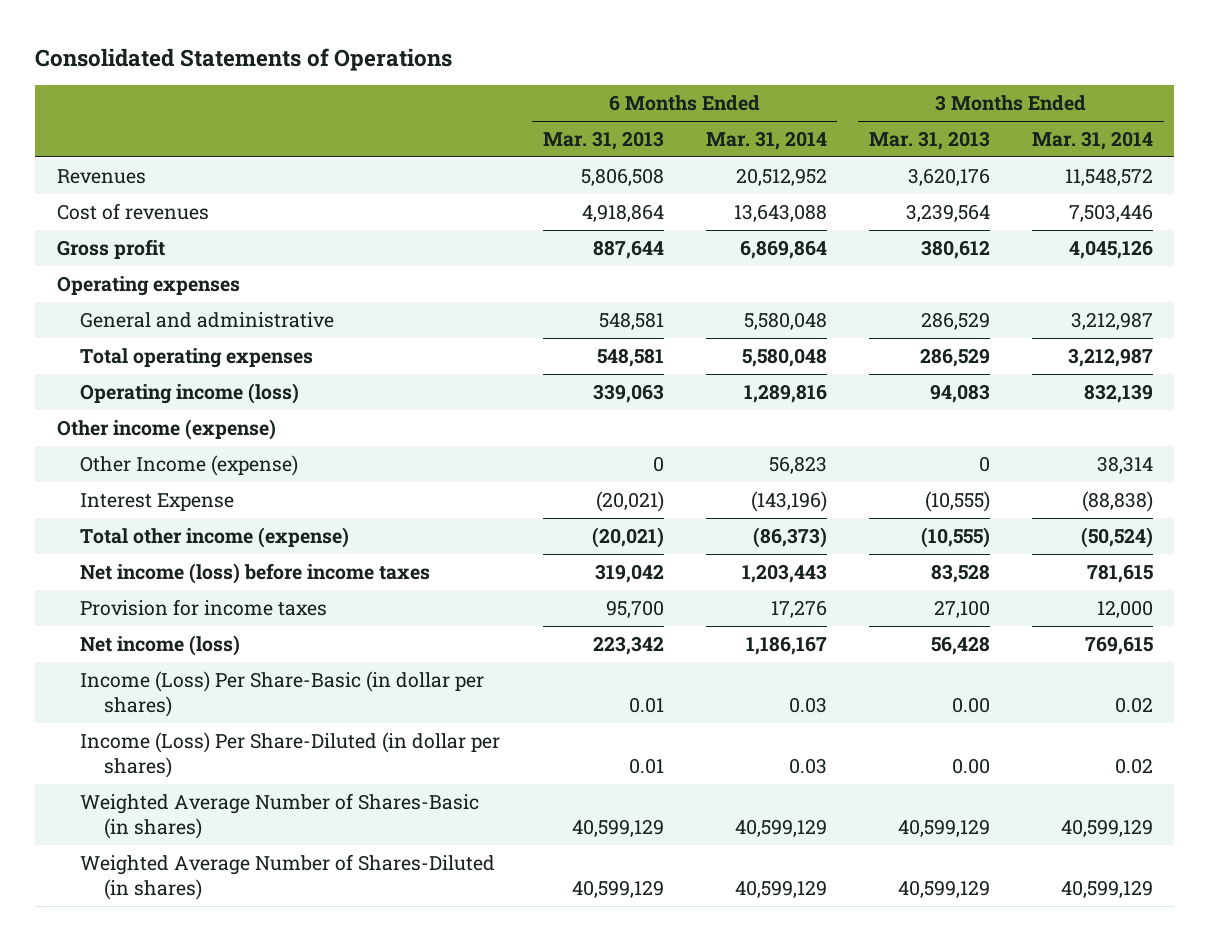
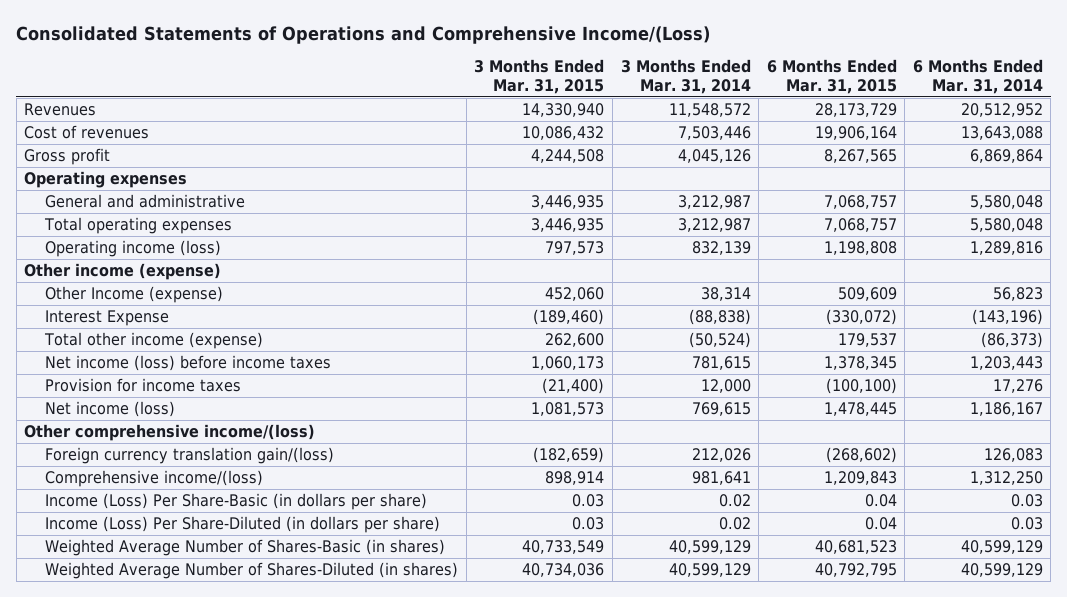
- Consolidated Statements of Operations
+ Consolidated Statements of Operations and Comprehensive Income/(Loss)
- | 6 Months Ended Mar. 31, 2013 | 6 Months Ended Mar. 31, 2014 | 3 Months Ended Mar. 31, 2013 | 3 Months Ended Mar. 31, 2014
+ | 3 Months Ended Mar. 31, 2015 | 3 Months Ended Mar. 31, 2014 | 6 Months Ended Mar. 31, 2015 | 6 Months Ended Mar. 31, 2014
- Income (Loss) Per Share-Basic (in dollar per shares) | 0.01 | 0.03 | 0.00 | 0.02
- Income (Loss) Per Share-Diluted (in dollar per shares) | 0.01 | 0.03 | 0.00 | 0.02
+ Other comprehensive income/(loss)
+ Foreign currency translation gain/(loss) | (182,659) | 212,026 | (268,602) | 126,083
+ Comprehensive income/(loss) | 898,914 | 981,641 | 1,209,843 | 1,312,250
+ Income (Loss) Per Share-Basic (in dollars per share) | 0.03 | 0.02 | 0.04 | 0.03
+ Income (Loss) Per Share-Diluted (in dollars per share) | 0.03 | 0.02 | 0.04 | 0.03

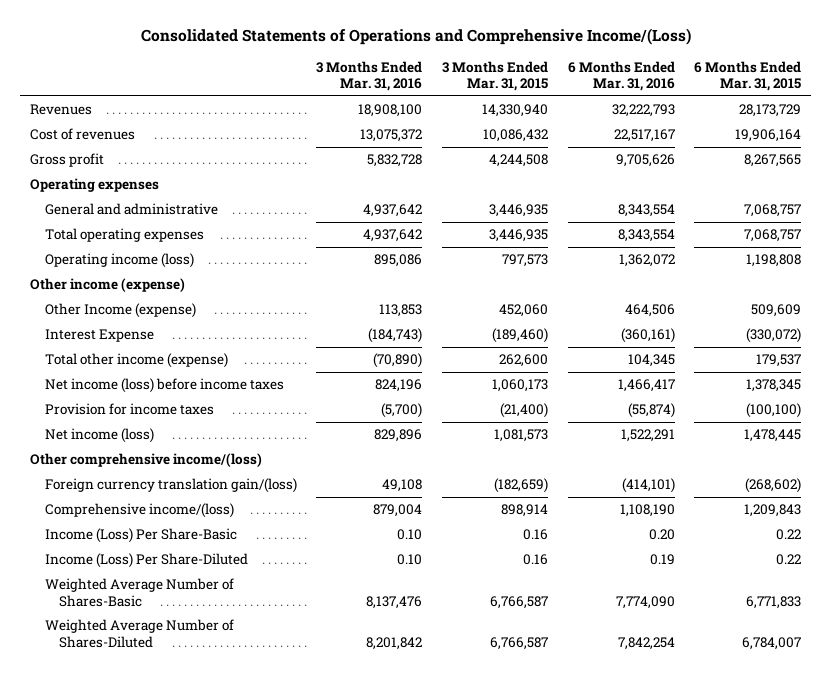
- | 3 Months Ended Mar. 31, 2015 | 3 Months Ended Mar. 31, 2014 | 6 Months Ended Mar. 31, 2015 | 6 Months Ended Mar. 31, 2014
+ | 3 Months Ended Mar. 31, 2016 | 3 Months Ended Mar. 31, 2015 | 6 Months Ended Mar. 31, 2016 | 6 Months Ended Mar. 31, 2015
- Income (Loss) Per Share-Basic (in dollars per share) | 0.03 | 0.02 | 0.04 | 0.03
- Income (Loss) Per Share-Diluted (in dollars per share) | 0.03 | 0.02 | 0.04 | 0.03
- Weighted Average Number of Shares-Basic (in shares) | 40,733,549 | 40,599,129 | 40,681,523 | 40,599,129
- Weighted Average Number of Shares-Diluted (in shares) | 40,734,036 | 40,599,129 | 40,792,795 | 40,599,129
+ Income (Loss) Per Share-Basic | 0.10 | 0.16 | 0.20 | 0.22
+ Income (Loss) Per Share-Diluted | 0.10 | 0.16 | 0.19 | 0.22
+ Weighted Average Number of Shares-Basic | 8,137,476 | 6,766,587 | 7,774,090 | 6,771,833
+ Weighted Average Number of Shares-Diluted | 8,201,842 | 6,766,587 | 7,842,254 | 6,784,007

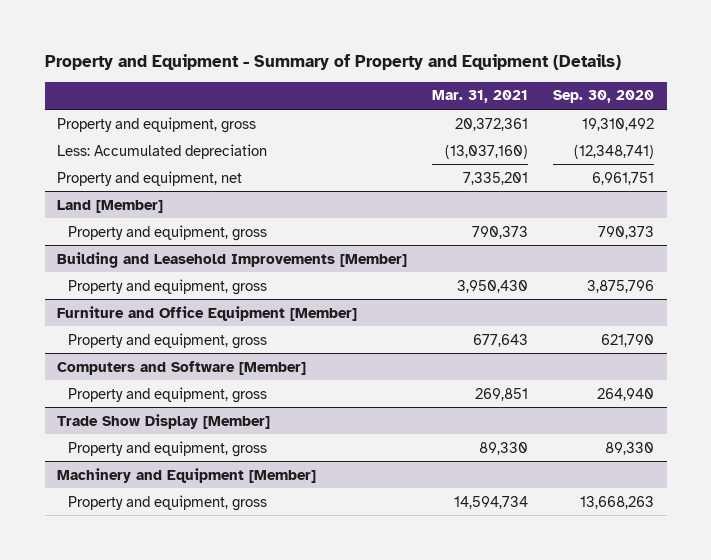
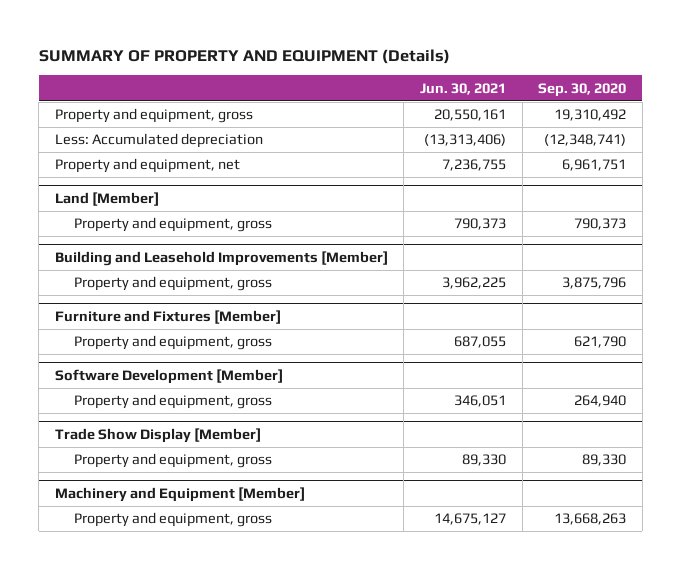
- Property and Equipment - Summary of Property and Equipment (Details)
+ SUMMARY OF PROPERTY AND EQUIPMENT (Details)
- | Mar. 31, 2021 | Sep. 30, 2020
+ | Jun. 30, 2021 | Sep. 30, 2020
- Furniture and Office Equipment [Member]
+ Furniture and Fixtures [Member]
- Computers and Software [Member]
+ Software Development [Member]

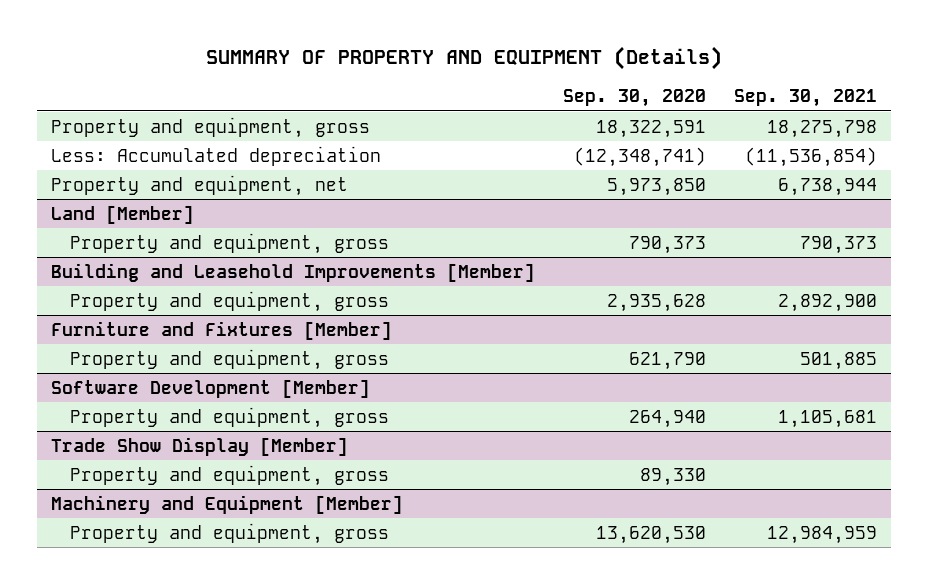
- | Jun. 30, 2021 | Sep. 30, 2020
+ | Sep. 30, 2020 | Sep. 30, 2021
- Property and equipment, gross | 20,550,161 | 19,310,492
+ Property and equipment, gross | 18,322,591 | 18,275,798
- Property and equipment, net | 7,236,755 | 6,961,751
+ Property and equipment, net | 5,973,850 | 6,738,944
@ Building and Leasehold Improvements [Member]
- Property and equipment, gross | 3,962,225 | 3,875,796
+ Property and equipment, gross | 2,935,628 | 2,892,900
@ Machinery and Equipment [Member]
- Property and equipment, gross | 14,675,127 | 13,668,263
+ Property and equipment, gross | 13,620,530 | 12,984,959

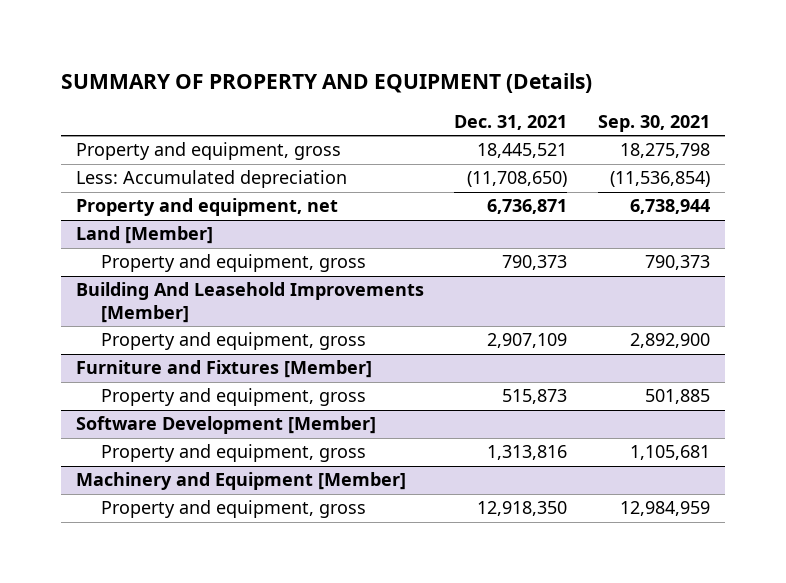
- | Sep. 30, 2020 | Sep. 30, 2021
+ | Dec. 31, 2021 | Sep. 30, 2021
- Building and Leasehold Improvements [Member]
+ Building And Leasehold Improvements [Member]
- Trade Show Display [Member]
- Property and equipment, gross | 89,330 |

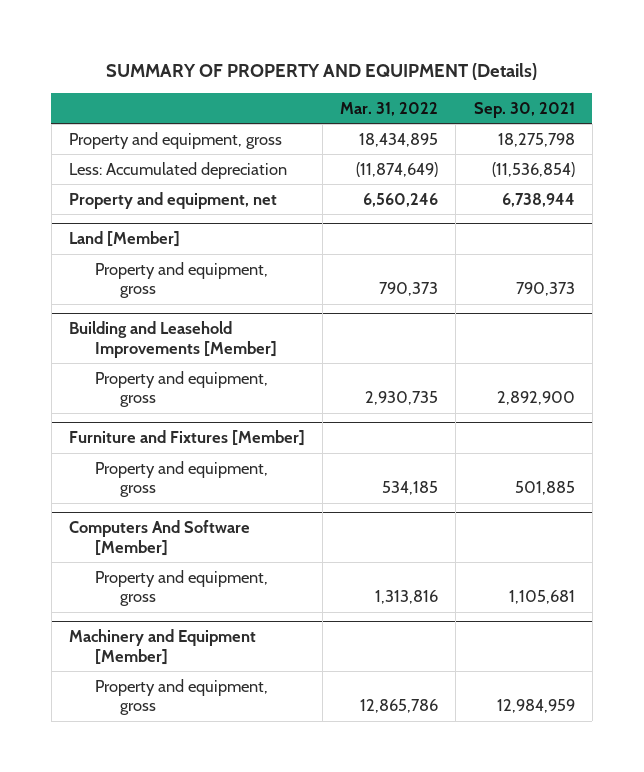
- | Dec. 31, 2021 | Sep. 30, 2021
+ | Mar. 31, 2022 | Sep. 30, 2021
- Building And Leasehold Improvements [Member]
+ Building and Leasehold Improvements [Member]
- Software Development [Member]
+ Computers And Software [Member]

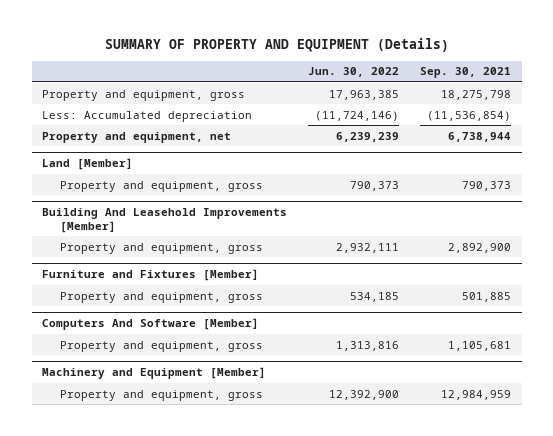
- | Mar. 31, 2022 | Sep. 30, 2021
+ | Jun. 30, 2022 | Sep. 30, 2021
- Building and Leasehold Improvements [Member]
+ Building And Leasehold Improvements [Member]

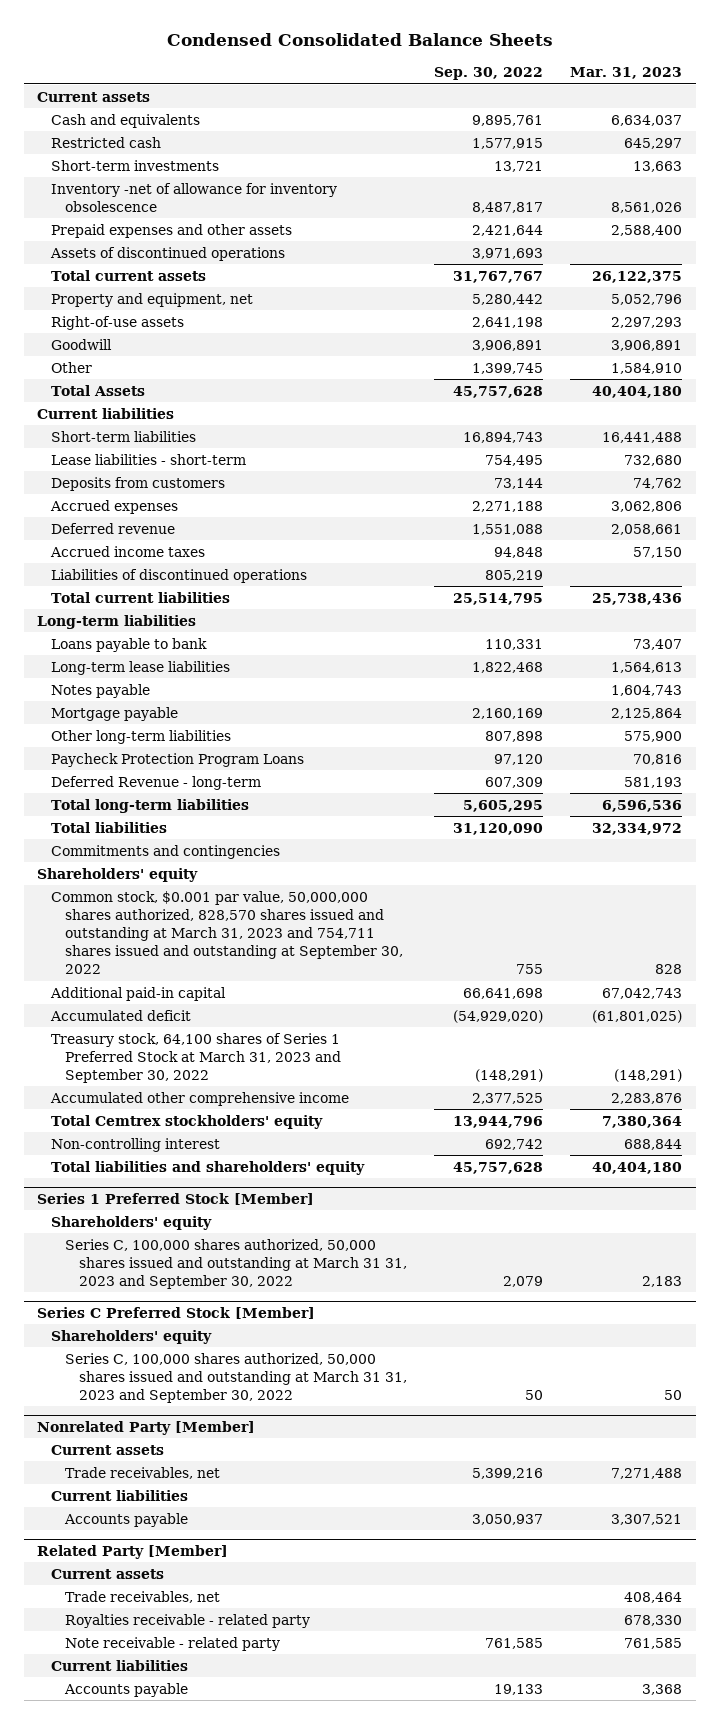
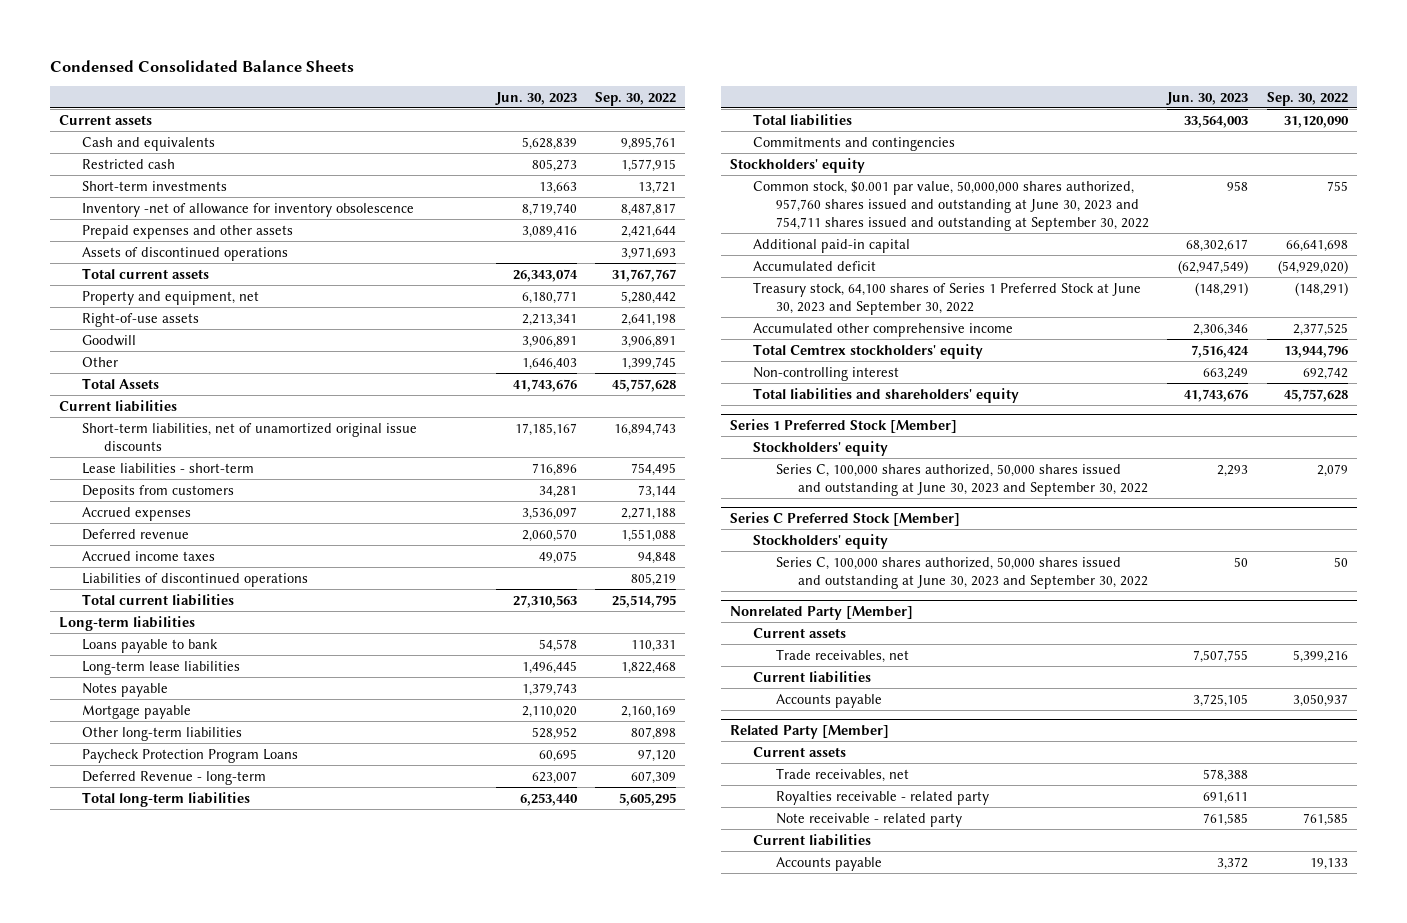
- | Sep. 30, 2022 | Mar. 31, 2023
+ | Jun. 30, 2023 | Sep. 30, 2022
- Short-term liabilities | 16,894,743 | 16,441,488
+ Short-term liabilities, net of unamortized original issue discounts | 17,185,167 | 16,894,743
- Shareholders' equity
- Common stock, $0.001 par value, 50,000,000 shares authorized, 828,570 shares issued and outstanding at March 31, 2023 and 754,711 shares issued and outstanding at September 30, 2022 | 755 | 828
+ Stockholders' equity
+ Common stock, $0.001 par value, 50,000,000 shares authorized, 957,760 shares issued and outstanding at June 30, 2023 and 754,711 shares issued and outstanding at September 30, 2022 | 958 | 755
- Treasury stock, 64,100 shares of Series 1 Preferred Stock at March 31, 2023 and September 30, 2022 | (148,291) | (148,291)
+ Treasury stock, 64,100 shares of Series 1 Preferred Stock at June 30, 2023 and September 30, 2022 | (148,291) | (148,291)
@ Series 1 Preferred Stock [Member]
- Shareholders' equity
- Series C, 100,000 shares authorized, 50,000 shares issued and outstanding at March 31 31, 2023 and September 30, 2022 | 2,079 | 2,183
+ Stockholders' equity
+ Series C, 100,000 shares authorized, 50,000 shares issued and outstanding at June 30, 2023 and September 30, 2022 | 2,293 | 2,079
@ Series C Preferred Stock [Member]
- Shareholders' equity
- Series C, 100,000 shares authorized, 50,000 shares issued and outstanding at March 31 31, 2023 and September 30, 2022 | 50 | 50
+ Stockholders' equity
+ Series C, 100,000 shares authorized, 50,000 shares issued and outstanding at June 30, 2023 and September 30, 2022 | 50 | 50

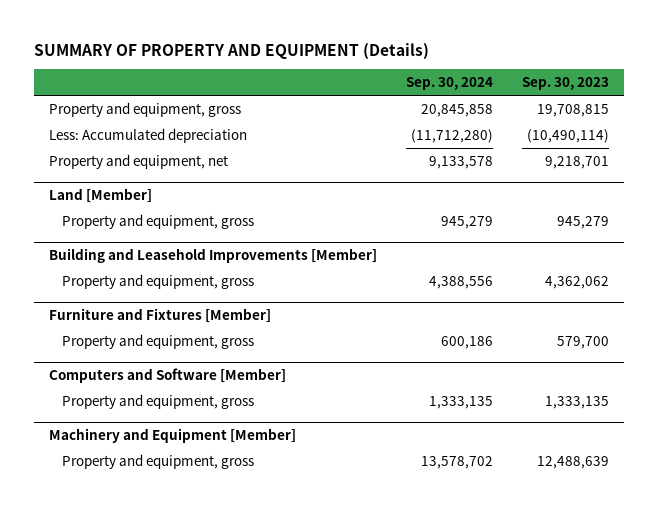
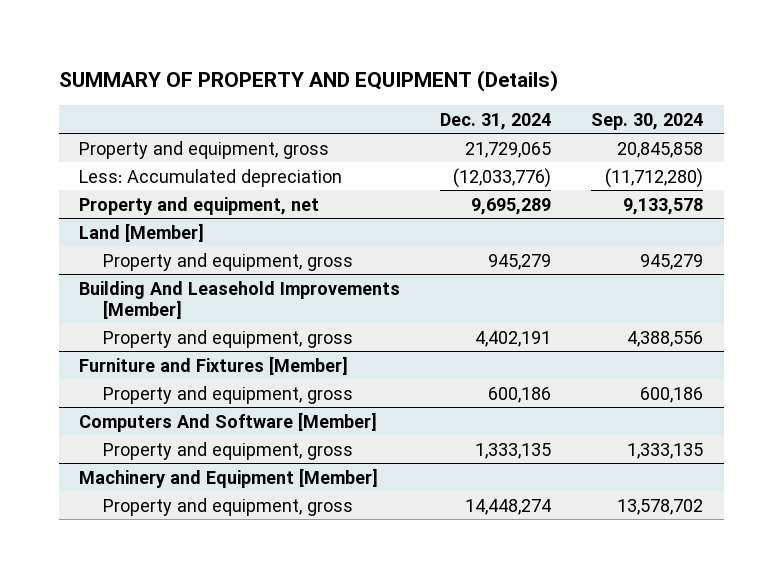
- | Sep. 30, 2024 | Sep. 30, 2023
+ | Dec. 31, 2024 | Sep. 30, 2024
- Building and Leasehold Improvements [Member]
+ Building And Leasehold Improvements [Member]
- Computers and Software [Member]
+ Computers And Software [Member]

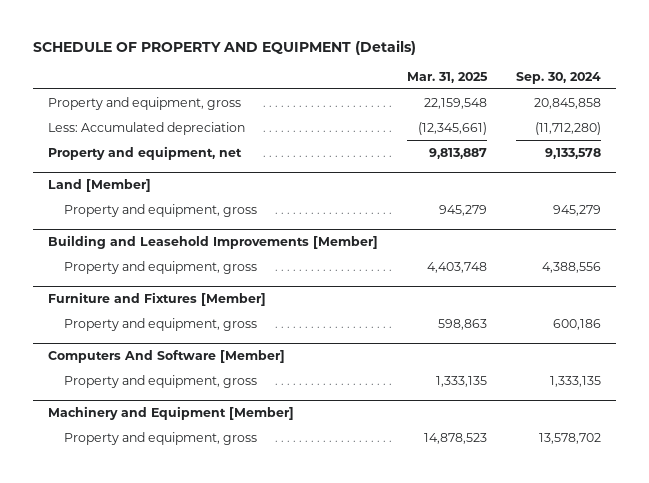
- SUMMARY OF PROPERTY AND EQUIPMENT (Details)
+ SCHEDULE OF PROPERTY AND EQUIPMENT (Details)
- | Dec. 31, 2024 | Sep. 30, 2024
+ | Mar. 31, 2025 | Sep. 30, 2024
- Building And Leasehold Improvements [Member]
+ Building and Leasehold Improvements [Member]

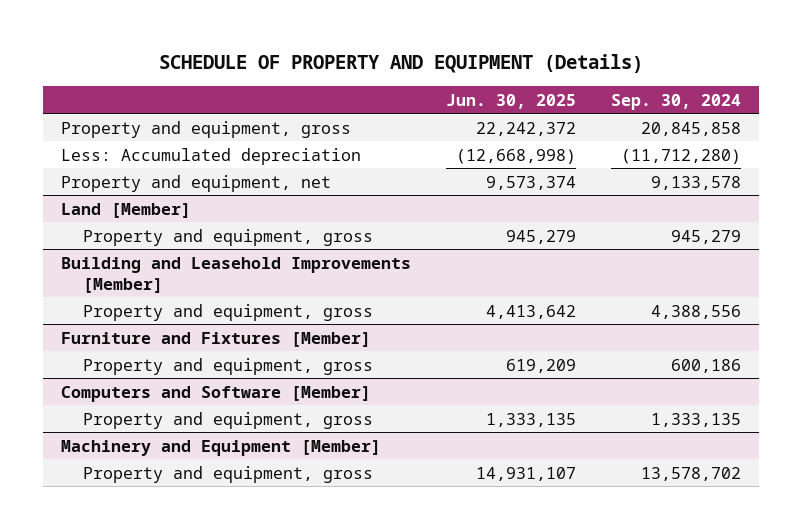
- | Mar. 31, 2025 | Sep. 30, 2024
+ | Jun. 30, 2025 | Sep. 30, 2024
- Computers And Software [Member]
+ Computers and Software [Member]

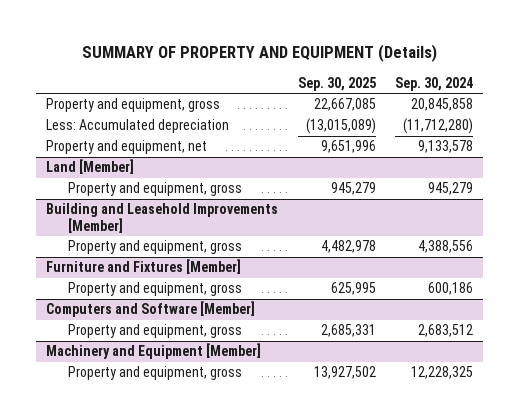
- SCHEDULE OF PROPERTY AND EQUIPMENT (Details)
+ SUMMARY OF PROPERTY AND EQUIPMENT (Details)
- | Jun. 30, 2025 | Sep. 30, 2024
+ | Sep. 30, 2025 | Sep. 30, 2024
@ Computers and Software [Member]
- Property and equipment, gross | 1,333,135 | 1,333,135
+ Property and equipment, gross | 2,685,331 | 2,683,512
@ Machinery and Equipment [Member]
- Property and equipment, gross | 14,931,107 | 13,578,702
+ Property and equipment, gross | 13,927,502 | 12,228,325

